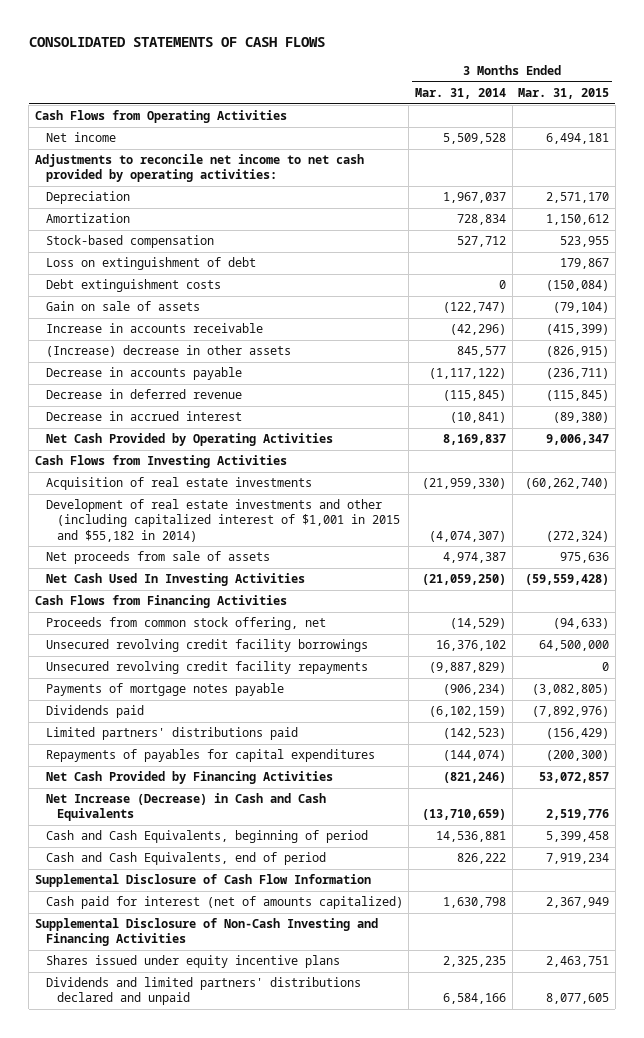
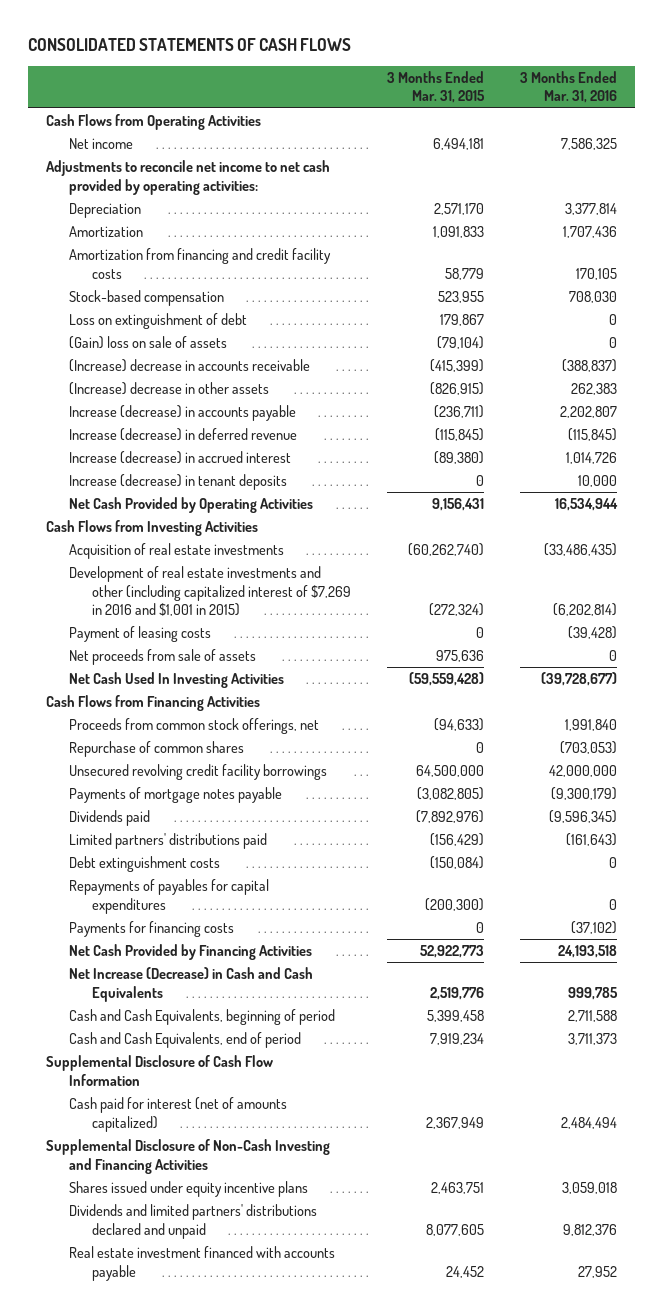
- | 3 Months Ended Mar. 31, 2014 | 3 Months Ended Mar. 31, 2015
+ | 3 Months Ended Mar. 31, 2015 | 3 Months Ended Mar. 31, 2016
- Amortization | 728,834 | 1,150,612
+ Amortization | 1,091,833 | 1,707,436
+ Amortization from financing and credit facility costs | 58,779 | 170,105
- Gain on sale of assets | (122,747) | (79,104)
- Increase in accounts receivable | (42,296) | (415,399)
+ (Gain) loss on sale of assets | (79,104) | 0
+ (Increase) decrease in accounts receivable | (415,399) | (388,837)
- Decrease in accounts payable | (1,117,122) | (236,711)
- Decrease in deferred revenue | (115,845) | (115,845)
- Decrease in accrued interest | (10,841) | (89,380)
- Net Cash Provided by Operating Activities | 8,169,837 | 9,006,347
+ Increase (decrease) in accounts payable | (236,711) | 2,202,807
+ Increase (decrease) in deferred revenue | (115,845) | (115,845)
+ Increase (decrease) in accrued interest | (89,380) | 1,014,726
+ Increase (decrease) in tenant deposits | 0 | 10,000
+ Net Cash Provided by Operating Activities | 9,156,431 | 16,534,944
- Development of real estate investments and other (including capitalized interest of $1,001 in 2015 and $55,182 in 2014) | (4,074,307) | (272,324)
+ Development of real estate investments and other (including capitalized interest of $7,269 in 2016 and $1,001 in 2015) | (272,324) | (6,202,814)
+ Payment of leasing costs | 0 | (39,428)
- Proceeds from common stock offering, net | (14,529) | (94,633)
+ Proceeds from common stock offerings, net | (94,633) | 1,991,840
+ Repurchase of common shares | 0 | (703,053)
- Unsecured revolving credit facility repayments | (9,887,829) | 0
moved down: Debt extinguishment costs | (150,084) | 0
- Net Cash Provided by Financing Activities | (821,246) | 53,072,857
+ Payments for financing costs | 0 | (37,102)
+ Net Cash Provided by Financing Activities | 52,922,773 | 24,193,518
+ Real estate investment financed with accounts payable | 24,452 | 27,952

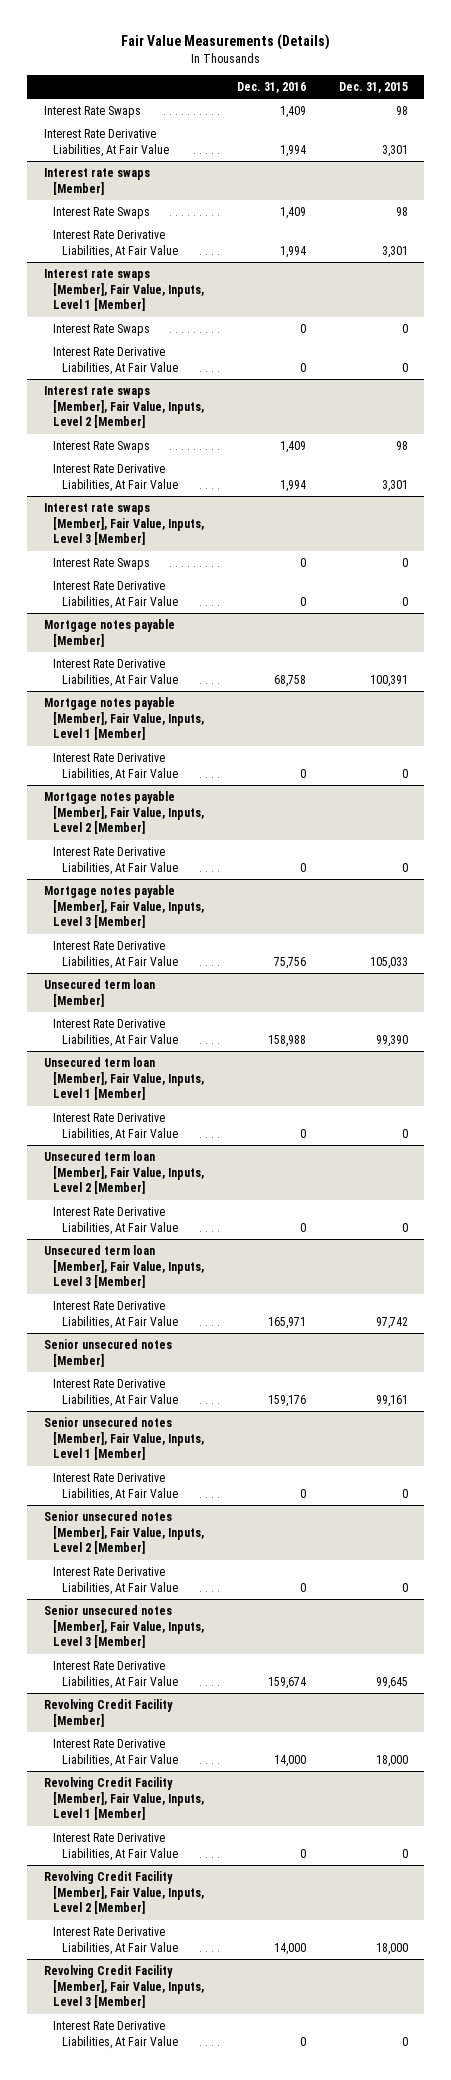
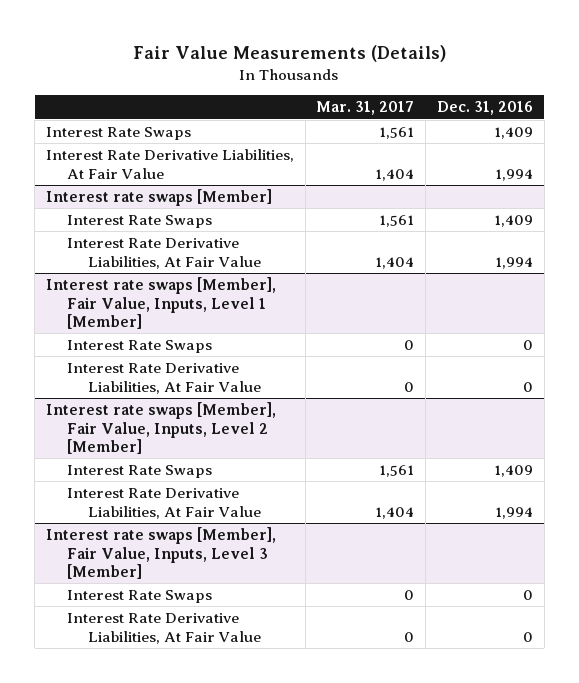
- | Dec. 31, 2016 | Dec. 31, 2015
+ | Mar. 31, 2017 | Dec. 31, 2016
- Mortgage notes payable [Member]
- Interest Rate Derivative Liabilities, At Fair Value | 68,758 | 100,391
- Mortgage notes payable [Member], Fair Value, Inputs, Level 1 [Member]
- Interest Rate Derivative Liabilities, At Fair Value | 0 | 0
- Mortgage notes payable [Member], Fair Value, Inputs, Level 2 [Member]
- Interest Rate Derivative Liabilities, At Fair Value | 0 | 0
- Mortgage notes payable [Member], Fair Value, Inputs, Level 3 [Member]
- Interest Rate Derivative Liabilities, At Fair Value | 75,756 | 105,033
- Unsecured term loan [Member]
- Interest Rate Derivative Liabilities, At Fair Value | 158,988 | 99,390
- Unsecured term loan [Member], Fair Value, Inputs, Level 1 [Member]
- Interest Rate Derivative Liabilities, At Fair Value | 0 | 0
- Unsecured term loan [Member], Fair Value, Inputs, Level 2 [Member]
- Interest Rate Derivative Liabilities, At Fair Value | 0 | 0
- Unsecured term loan [Member], Fair Value, Inputs, Level 3 [Member]
- Interest Rate Derivative Liabilities, At Fair Value | 165,971 | 97,742
- Senior unsecured notes [Member]
- Interest Rate Derivative Liabilities, At Fair Value | 159,176 | 99,161
- Senior unsecured notes [Member], Fair Value, Inputs, Level 1 [Member]
- Interest Rate Derivative Liabilities, At Fair Value | 0 | 0
- Senior unsecured notes [Member], Fair Value, Inputs, Level 2 [Member]
- Interest Rate Derivative Liabilities, At Fair Value | 0 | 0
- Senior unsecured notes [Member], Fair Value, Inputs, Level 3 [Member]
- Interest Rate Derivative Liabilities, At Fair Value | 159,674 | 99,645
- Revolving Credit Facility [Member]
- Interest Rate Derivative Liabilities, At Fair Value | 14,000 | 18,000
- Revolving Credit Facility [Member], Fair Value, Inputs, Level 1 [Member]
- Interest Rate Derivative Liabilities, At Fair Value | 0 | 0
- Revolving Credit Facility [Member], Fair Value, Inputs, Level 2 [Member]
- Interest Rate Derivative Liabilities, At Fair Value | 14,000 | 18,000
- Revolving Credit Facility [Member], Fair Value, Inputs, Level 3 [Member]
- Interest Rate Derivative Liabilities, At Fair Value | 0 | 0

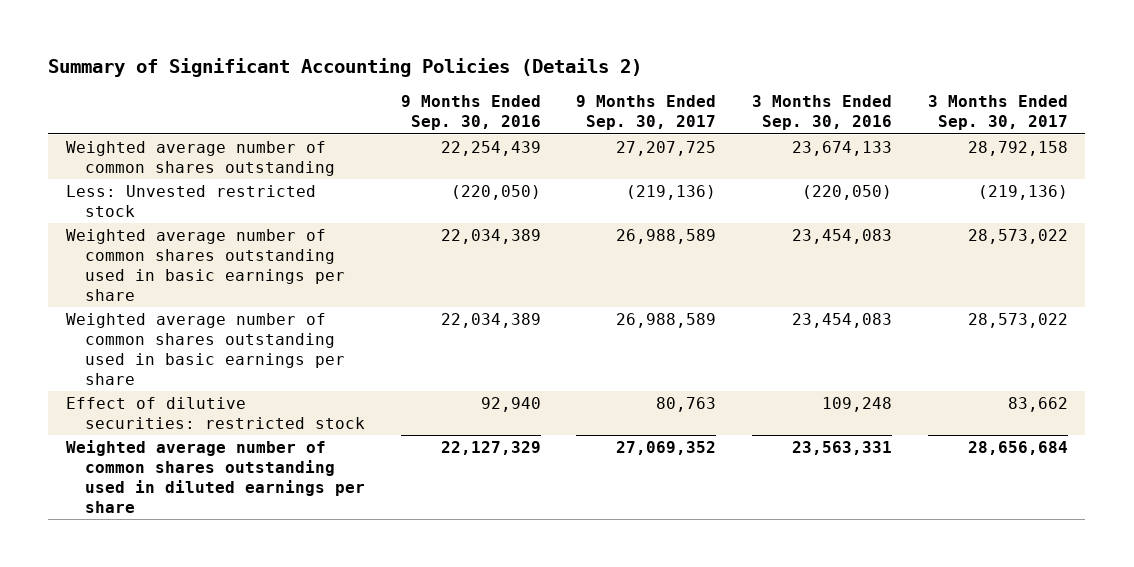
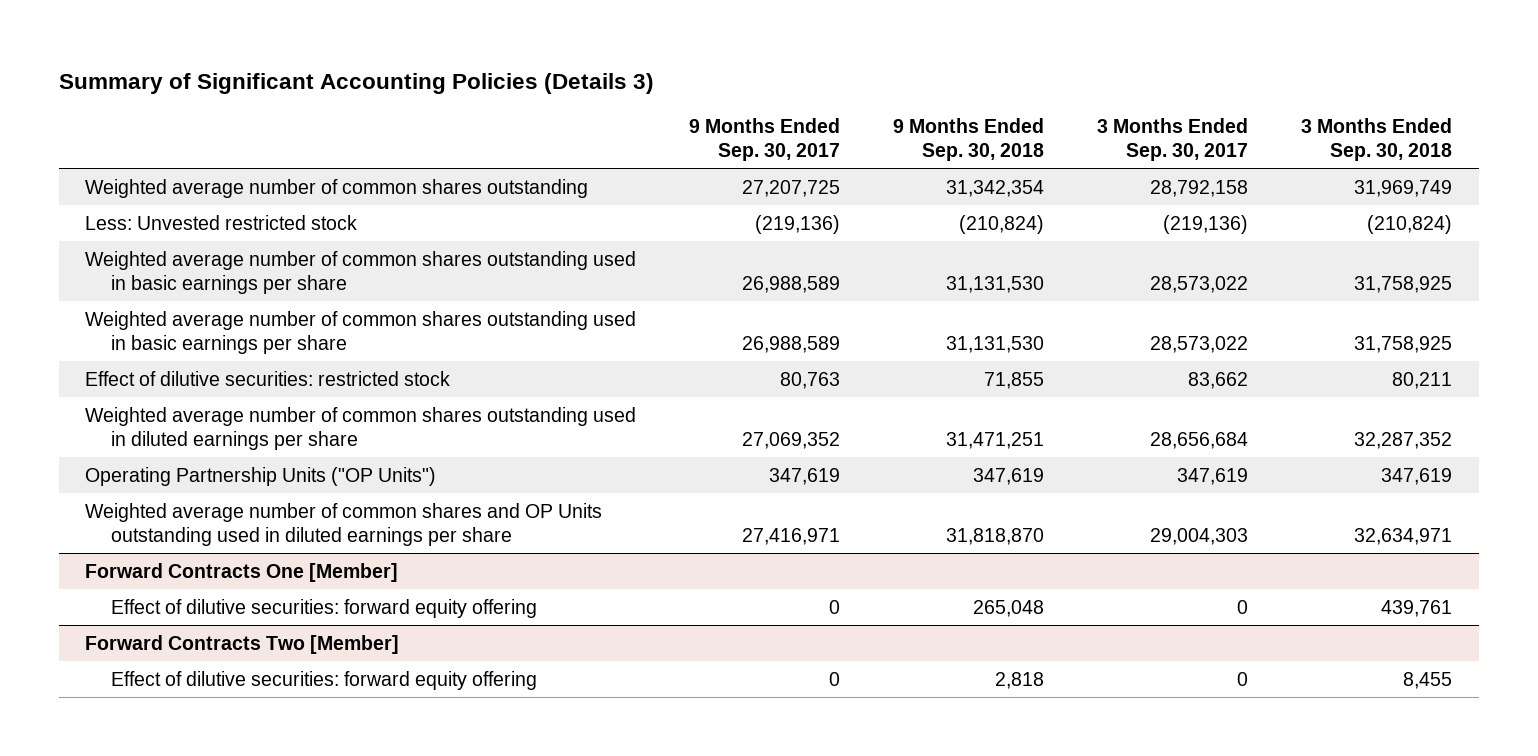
- Summary of Significant Accounting Policies (Details 2)
+ Summary of Significant Accounting Policies (Details 3)
- | 9 Months Ended Sep. 30, 2016 | 9 Months Ended Sep. 30, 2017 | 3 Months Ended Sep. 30, 2016 | 3 Months Ended Sep. 30, 2017
+ | 9 Months Ended Sep. 30, 2017 | 9 Months Ended Sep. 30, 2018 | 3 Months Ended Sep. 30, 2017 | 3 Months Ended Sep. 30, 2018
+ Operating Partnership Units ("OP Units") | 347,619 | 347,619 | 347,619 | 347,619
+ Weighted average number of common shares and OP Units outstanding used in diluted earnings per share | 27,416,971 | 31,818,870 | 29,004,303 | 32,634,971
+ Forward Contracts One [Member]
+ Effect of dilutive securities: forward equity offering | 0 | 265,048 | 0 | 439,761
+ Forward Contracts Two [Member]
+ Effect of dilutive securities: forward equity offering | 0 | 2,818 | 0 | 8,455

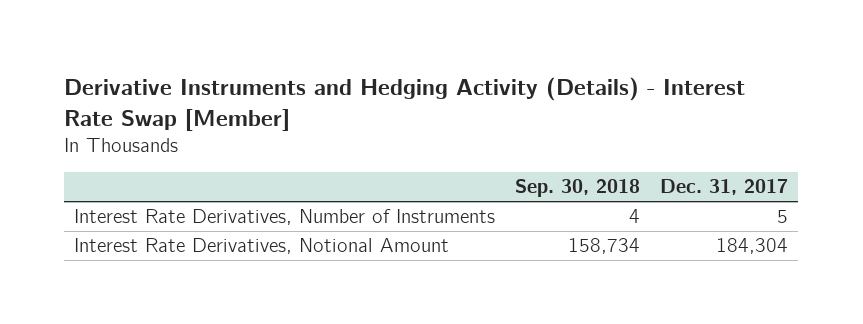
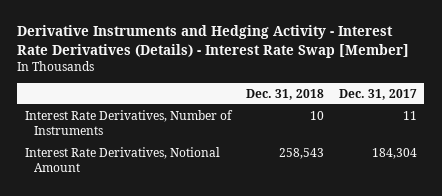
- Derivative Instruments and Hedging Activity (Details) - Interest Rate Swap [Member]
+ Derivative Instruments and Hedging Activity - Interest Rate Derivatives (Details) - Interest Rate Swap [Member]
- | Sep. 30, 2018 | Dec. 31, 2017
+ | Dec. 31, 2018 | Dec. 31, 2017
- Interest Rate Derivatives, Number of Instruments | 4 | 5
+ Interest Rate Derivatives, Number of Instruments | 10 | 11

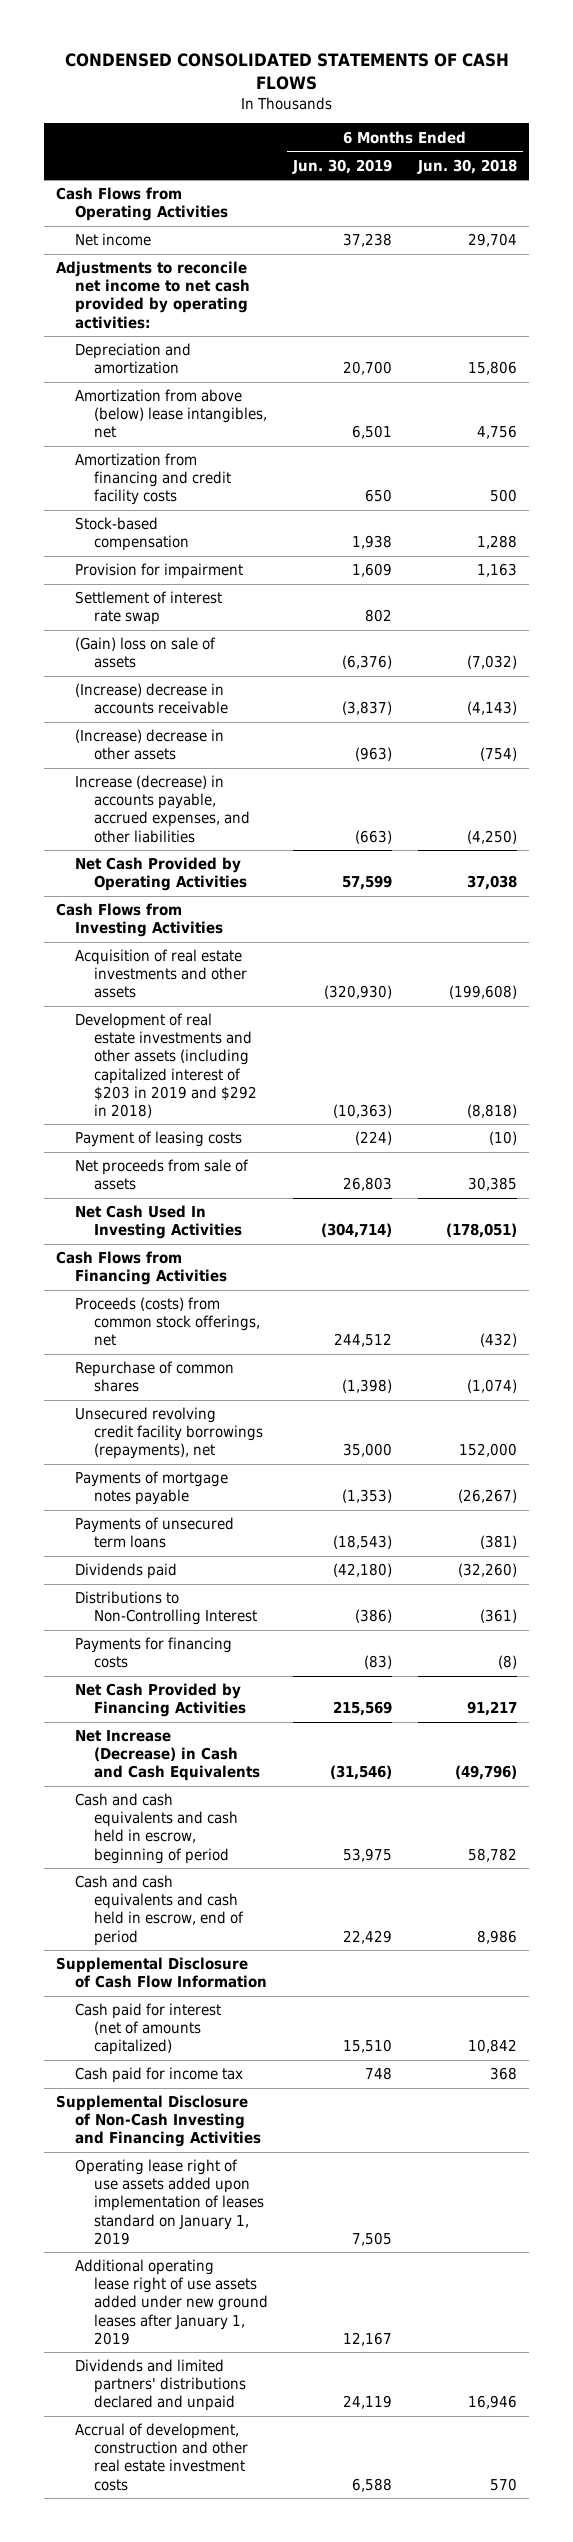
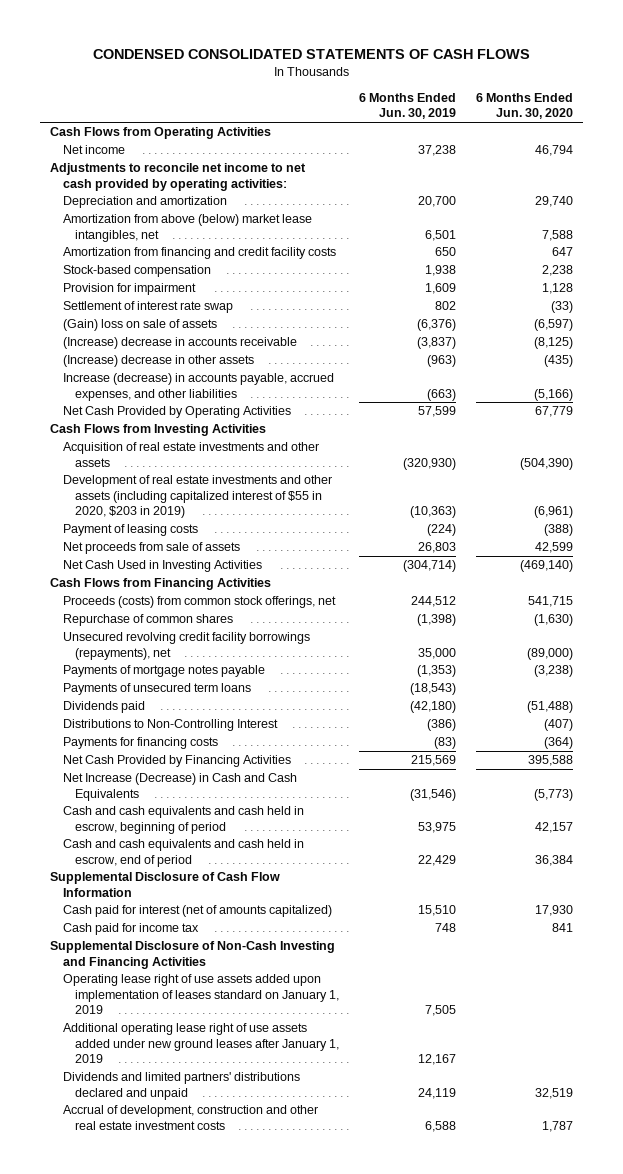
- | 6 Months Ended Jun. 30, 2019 | 6 Months Ended Jun. 30, 2018
+ | 6 Months Ended Jun. 30, 2019 | 6 Months Ended Jun. 30, 2020
- Amortization from above (below) lease intangibles, net | 6,501 | 4,756
+ Amortization from above (below) market lease intangibles, net | 6,501 | 7,588
- Development of real estate investments and other assets (including capitalized interest of $203 in 2019 and $292 in 2018) | (10,363) | (8,818)
+ Development of real estate investments and other assets (including capitalized interest of $55 in 2020, $203 in 2019) | (10,363) | (6,961)
- Net Cash Used In Investing Activities | (304,714) | (178,051)
+ Net Cash Used in Investing Activities | (304,714) | (469,140)

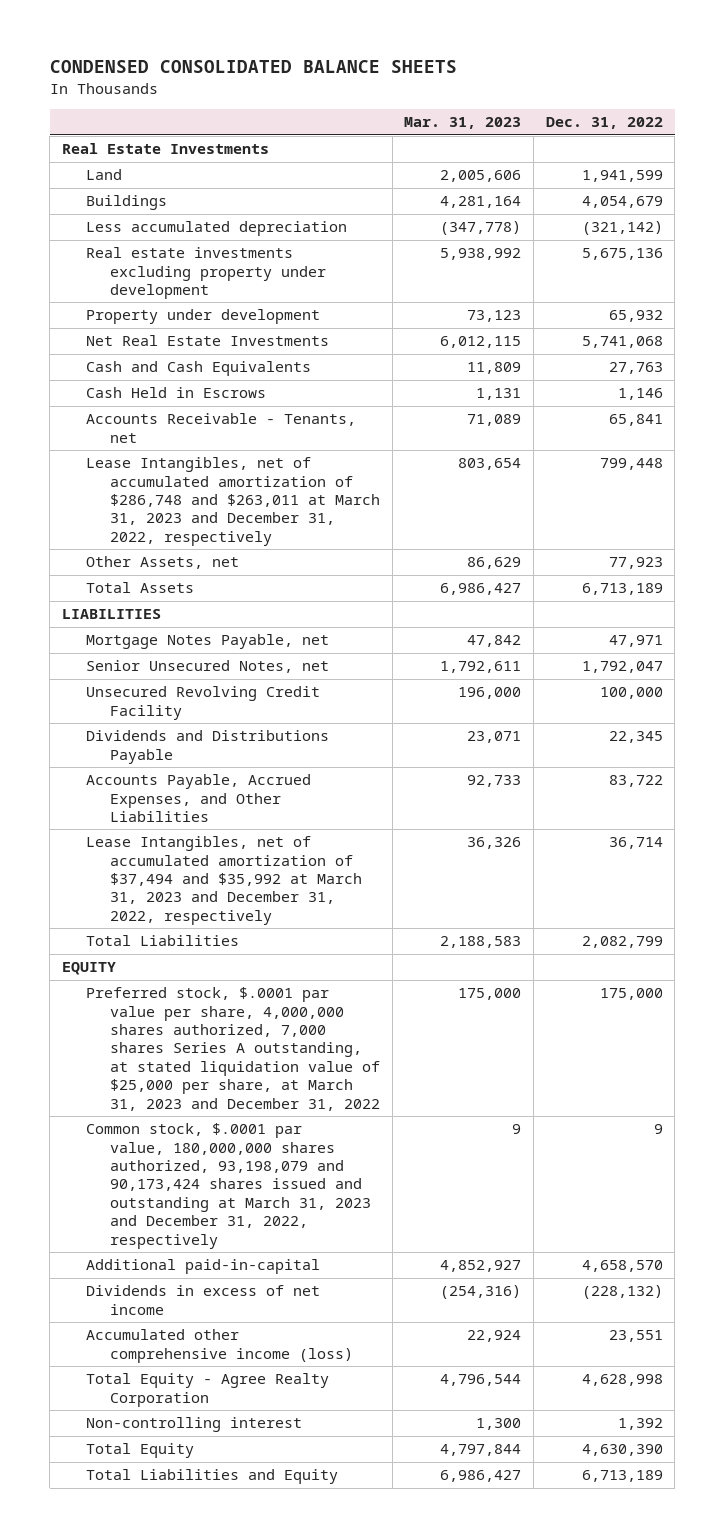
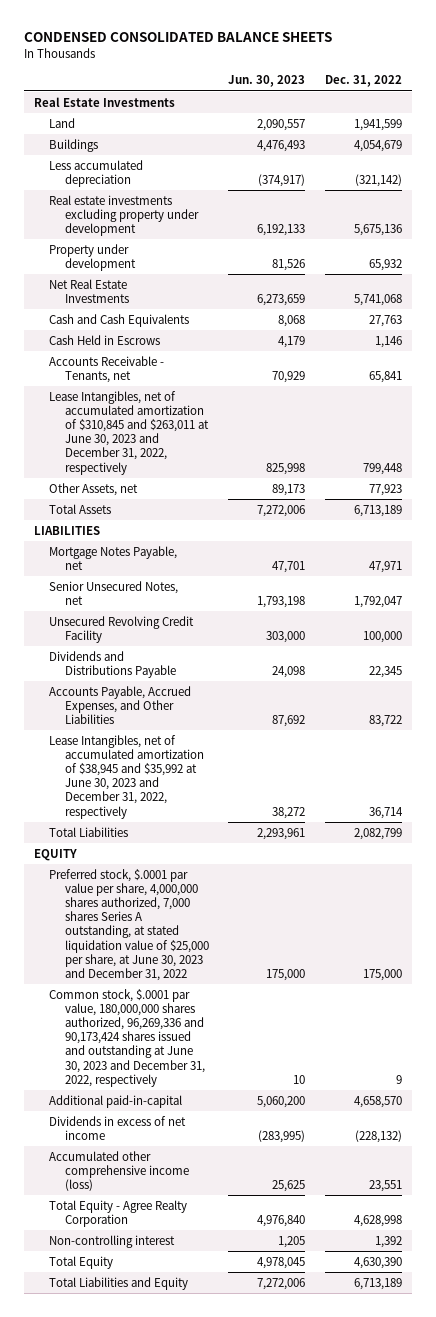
- | Mar. 31, 2023 | Dec. 31, 2022
+ | Jun. 30, 2023 | Dec. 31, 2022
- Lease Intangibles, net of accumulated amortization of $286,748 and $263,011 at March 31, 2023 and December 31, 2022, respectively | 803,654 | 799,448
+ Lease Intangibles, net of accumulated amortization of $310,845 and $263,011 at June 30, 2023 and December 31, 2022, respectively | 825,998 | 799,448
- Lease Intangibles, net of accumulated amortization of $37,494 and $35,992 at March 31, 2023 and December 31, 2022, respectively | 36,326 | 36,714
+ Lease Intangibles, net of accumulated amortization of $38,945 and $35,992 at June 30, 2023 and December 31, 2022, respectively | 38,272 | 36,714
- Preferred stock, $.0001 par value per share, 4,000,000 shares authorized, 7,000 shares Series A outstanding, at stated liquidation value of $25,000 per share, at March 31, 2023 and December 31, 2022 | 175,000 | 175,000
- Common stock, $.0001 par value, 180,000,000 shares authorized, 93,198,079 and 90,173,424 shares issued and outstanding at March 31, 2023 and December 31, 2022, respectively | 9 | 9
+ Preferred stock, $.0001 par value per share, 4,000,000 shares authorized, 7,000 shares Series A outstanding, at stated liquidation value of $25,000 per share, at June 30, 2023 and December 31, 2022 | 175,000 | 175,000
+ Common stock, $.0001 par value, 180,000,000 shares authorized, 96,269,336 and 90,173,424 shares issued and outstanding at June 30, 2023 and December 31, 2022, respectively | 10 | 9

